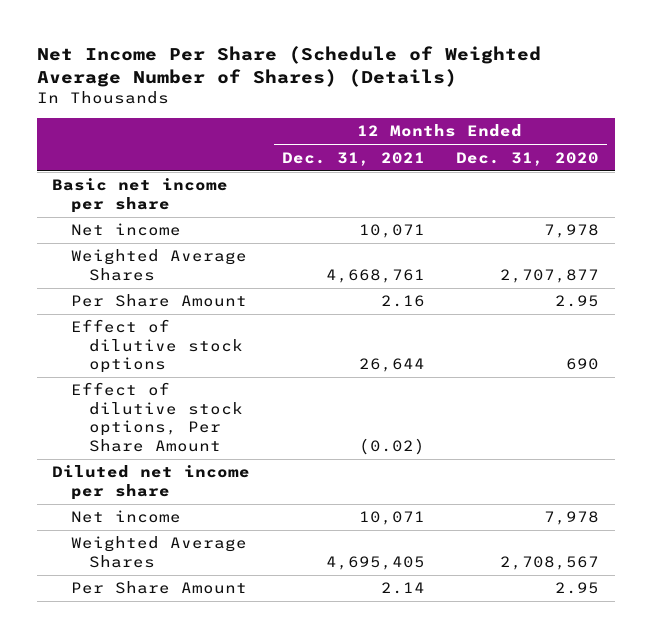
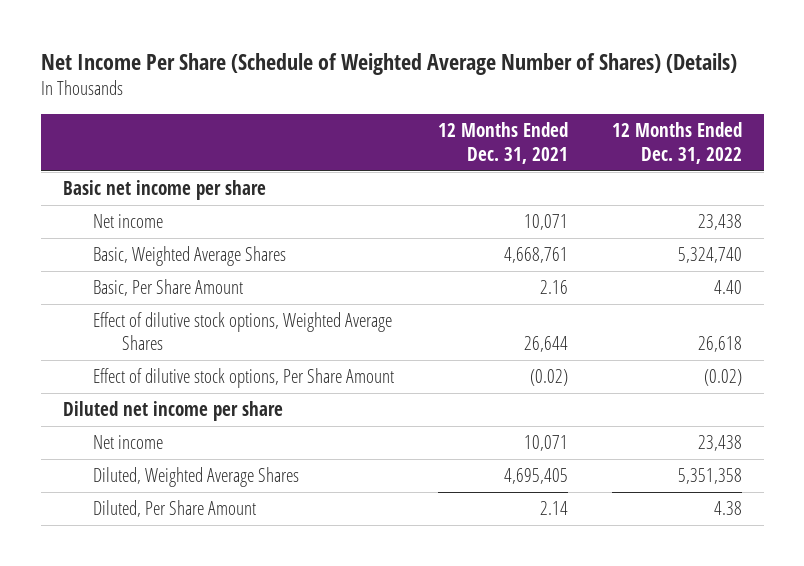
- | 12 Months Ended Dec. 31, 2021 | 12 Months Ended Dec. 31, 2020
+ | 12 Months Ended Dec. 31, 2021 | 12 Months Ended Dec. 31, 2022
- Weighted Average Shares | 4,668,761 | 2,707,877
- Per Share Amount | 2.16 | 2.95
- Effect of dilutive stock options | 26,644 | 690
+ Basic, Weighted Average Shares | 4,668,761 | 5,324,740
+ Basic, Per Share Amount | 2.16 | 4.40
+ Effect of dilutive stock options, Weighted Average Shares | 26,644 | 26,618
- Weighted Average Shares | 4,695,405 | 2,708,567
- Per Share Amount | 2.14 | 2.95
+ Diluted, Weighted Average Shares | 4,695,405 | 5,351,358
+ Diluted, Per Share Amount | 2.14 | 4.38

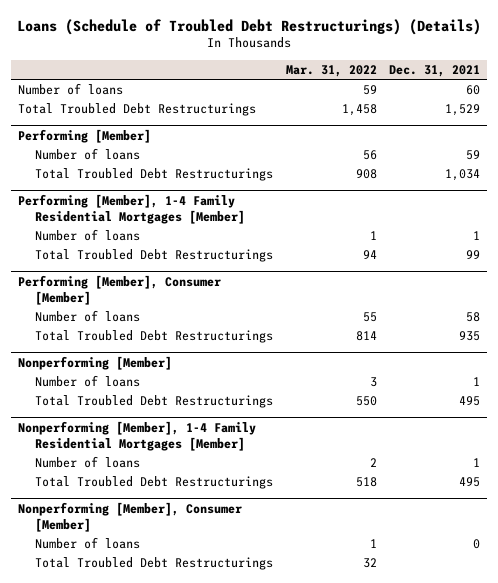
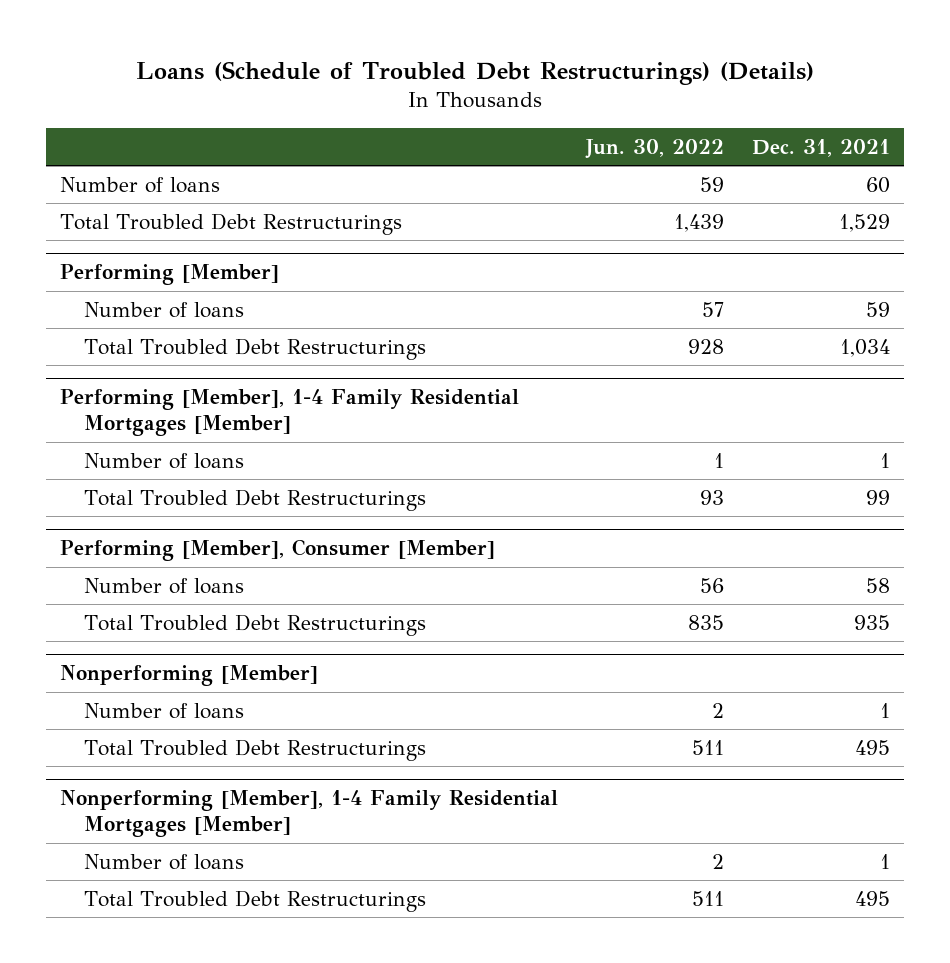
- | Mar. 31, 2022 | Dec. 31, 2021
+ | Jun. 30, 2022 | Dec. 31, 2021
- Nonperforming [Member], Consumer [Member]
- Number of loans | 1 | 0
- Total Troubled Debt Restructurings | 32 |

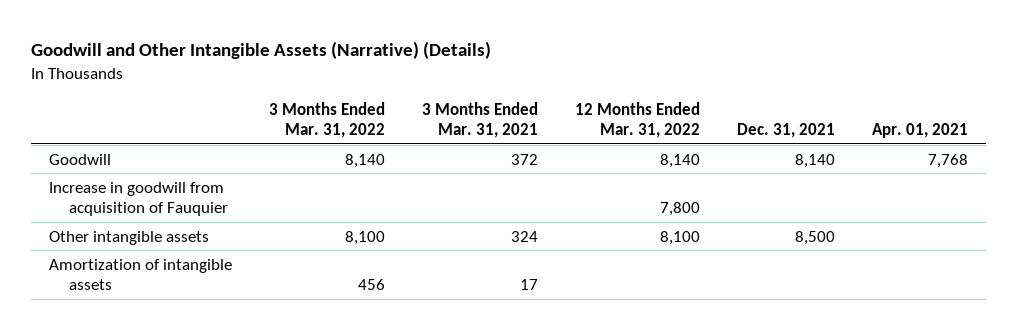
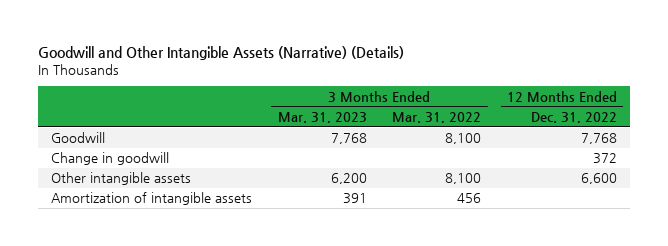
- | 3 Months Ended Mar. 31, 2022 | 3 Months Ended Mar. 31, 2021 | 12 Months Ended Mar. 31, 2022 | Dec. 31, 2021 | Apr. 01, 2021
+ | 3 Months Ended Mar. 31, 2023 | 3 Months Ended Mar. 31, 2022 | 12 Months Ended Dec. 31, 2022
- Goodwill | 8,140 | 372 | 8,140 | 8,140 | 7,768
- Increase in goodwill from acquisition of Fauquier | | | 7,800 | |
+ Goodwill | 7,768 | 8,100 | 7,768
+ Change in goodwill | | | 372

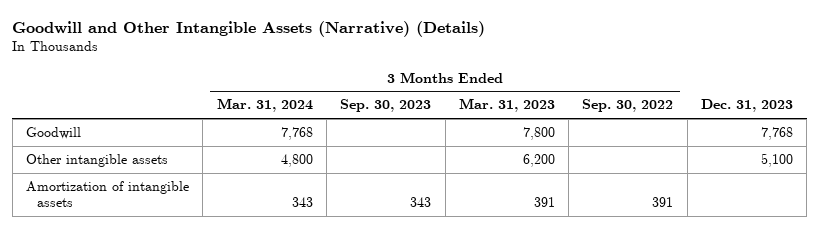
- | 3 Months Ended Mar. 31, 2023 | 3 Months Ended Mar. 31, 2022 | 12 Months Ended Dec. 31, 2022
+ | 3 Months Ended Mar. 31, 2024 | 3 Months Ended Sep. 30, 2023 | 3 Months Ended Mar. 31, 2023 | 3 Months Ended Sep. 30, 2022 | Dec. 31, 2023
- Goodwill | 7,768 | 8,100 | 7,768
- Change in goodwill | | | 372
+ Goodwill | 7,768 | | 7,800 | | 7,768

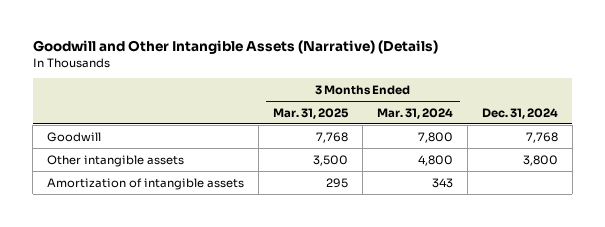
- | 3 Months Ended Mar. 31, 2024 | 3 Months Ended Sep. 30, 2023 | 3 Months Ended Mar. 31, 2023 | 3 Months Ended Sep. 30, 2022 | Dec. 31, 2023
+ | 3 Months Ended Mar. 31, 2025 | 3 Months Ended Mar. 31, 2024 | Dec. 31, 2024
- Goodwill | 7,768 | | 7,800 | | 7,768
+ Goodwill | 7,768 | 7,800 | 7,768

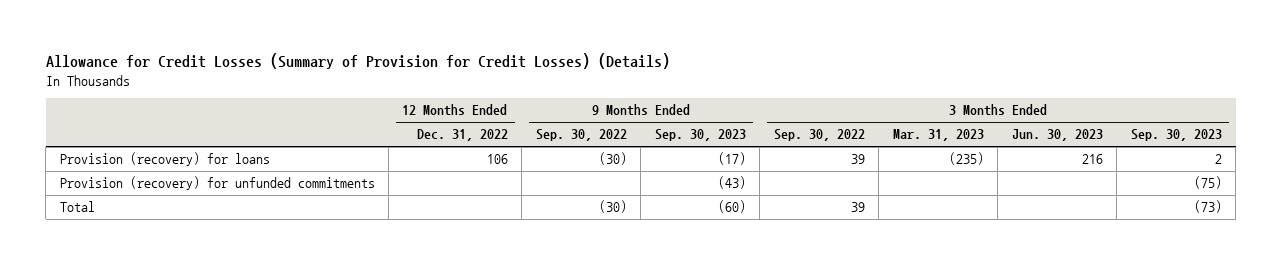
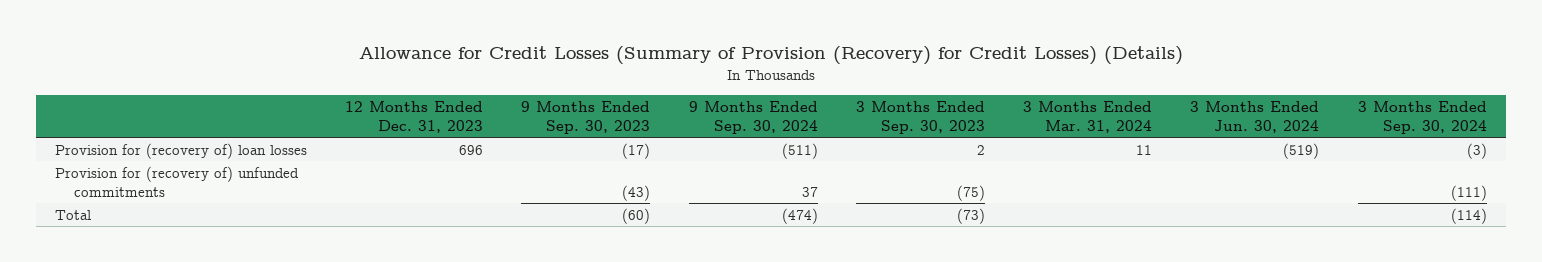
- Allowance for Credit Losses (Summary of Provision for Credit Losses) (Details)
+ Allowance for Credit Losses (Summary of Provision (Recovery) for Credit Losses) (Details)
- | 12 Months Ended Dec. 31, 2022 | 9 Months Ended Sep. 30, 2022 | 9 Months Ended Sep. 30, 2023 | 3 Months Ended Sep. 30, 2022 | 3 Months Ended Mar. 31, 2023 | 3 Months Ended Jun. 30, 2023 | 3 Months Ended Sep. 30, 2023
+ | 12 Months Ended Dec. 31, 2023 | 9 Months Ended Sep. 30, 2023 | 9 Months Ended Sep. 30, 2024 | 3 Months Ended Sep. 30, 2023 | 3 Months Ended Mar. 31, 2024 | 3 Months Ended Jun. 30, 2024 | 3 Months Ended Sep. 30, 2024
- Provision (recovery) for loans | 106 | (30) | (17) | 39 | (235) | 216 | 2
- Provision (recovery) for unfunded commitments | | | (43) | | | | (75)
+ Provision for (recovery of) loan losses | 696 | (17) | (511) | 2 | 11 | (519) | (3)
+ Provision for (recovery of) unfunded commitments | | (43) | 37 | (75) | | | (111)

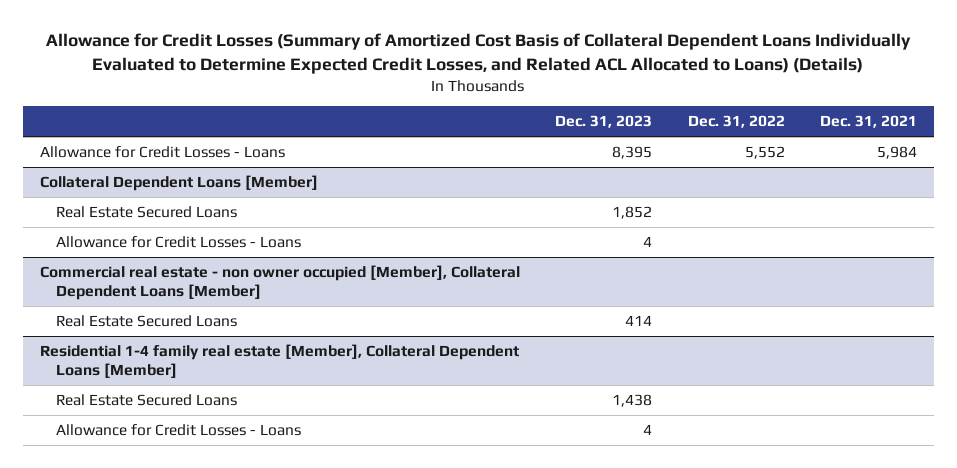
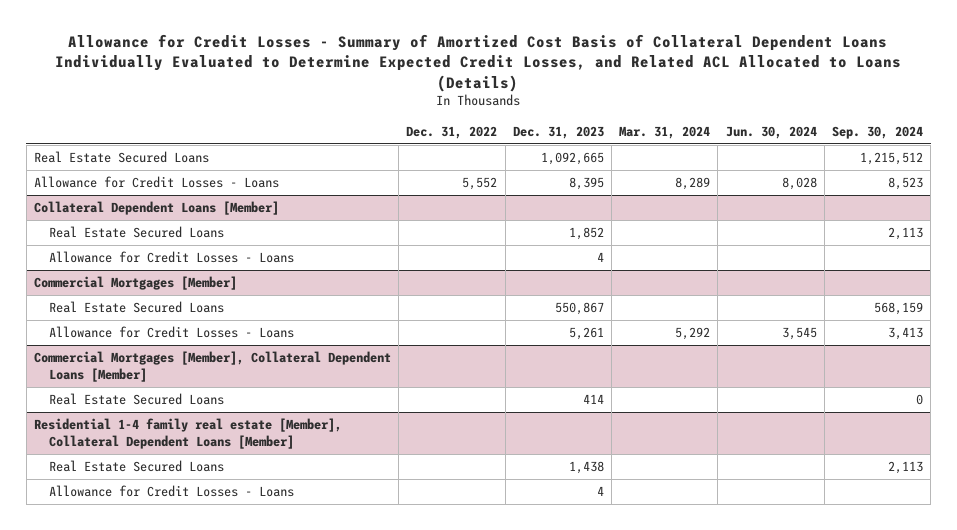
- Allowance for Credit Losses (Summary of Amortized Cost Basis of Collateral Dependent Loans Individually Evaluated to Determine Expected Credit Losses, and Related ACL Allocated to Loans) (Details)
+ Allowance for Credit Losses - Summary of Amortized Cost Basis of Collateral Dependent Loans Individually Evaluated to Determine Expected Credit Losses, and Related ACL Allocated to Loans (Details)
- | Dec. 31, 2023 | Dec. 31, 2022 | Dec. 31, 2021
+ | Dec. 31, 2022 | Dec. 31, 2023 | Mar. 31, 2024 | Jun. 30, 2024 | Sep. 30, 2024
+ Real Estate Secured Loans | | 1,092,665 | | | 1,215,512
- Commercial real estate - non owner occupied [Member], Collateral Dependent Loans [Member]
+ Commercial Mortgages [Member]
+ Real Estate Secured Loans | | 550,867 | | | 568,159
+ Allowance for Credit Losses - Loans | | 5,261 | 5,292 | 3,545 | 3,413
+ Commercial Mortgages [Member], Collateral Dependent Loans [Member]

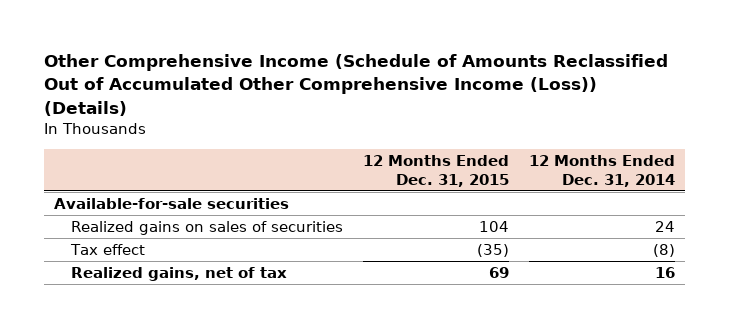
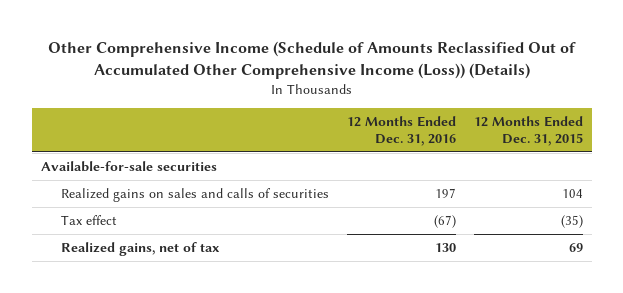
- | 12 Months Ended Dec. 31, 2015 | 12 Months Ended Dec. 31, 2014
+ | 12 Months Ended Dec. 31, 2016 | 12 Months Ended Dec. 31, 2015
- Realized gains on sales of securities | 104 | 24
+ Realized gains on sales and calls of securities | 197 | 104

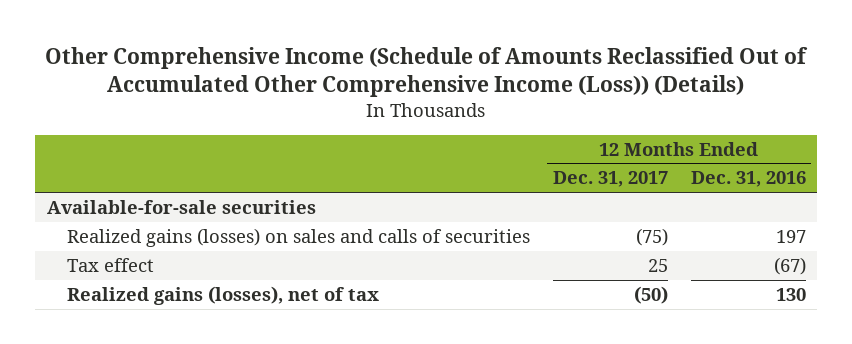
- | 12 Months Ended Dec. 31, 2016 | 12 Months Ended Dec. 31, 2015
+ | 12 Months Ended Dec. 31, 2017 | 12 Months Ended Dec. 31, 2016
- Realized gains on sales and calls of securities | 197 | 104
+ Realized gains (losses) on sales and calls of securities | (75) | 197
- Realized gains, net of tax | 130 | 69
+ Realized gains (losses), net of tax | (50) | 130

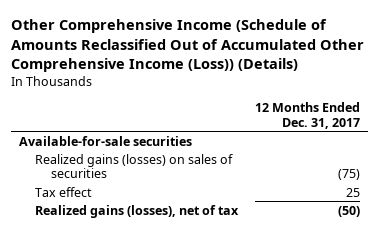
- | 12 Months Ended Dec. 31, 2017 | 12 Months Ended Dec. 31, 2016
+ | 12 Months Ended Dec. 31, 2017
- Realized gains (losses) on sales and calls of securities | (75) | 197
+ Realized gains (losses) on sales of securities | (75)

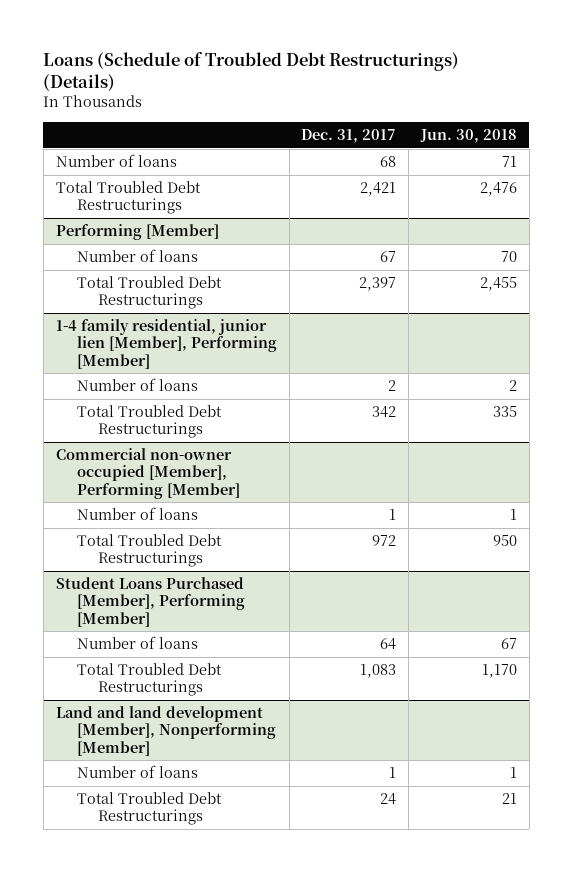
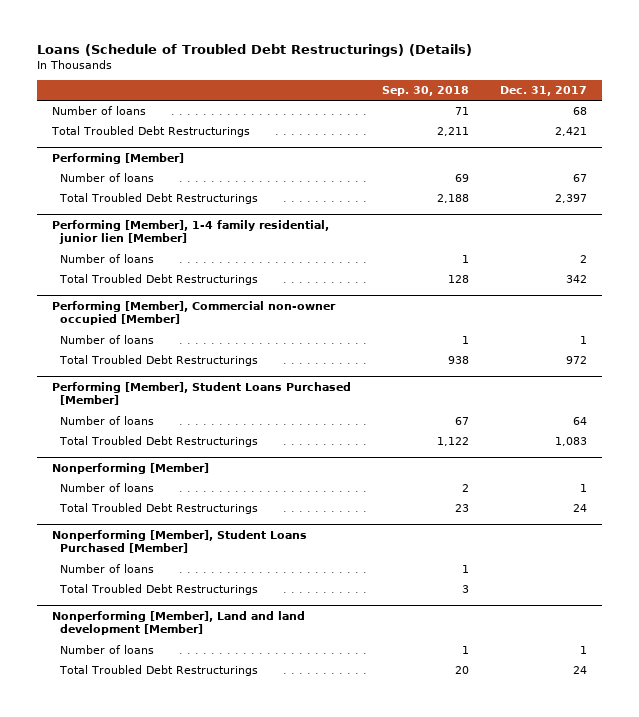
- | Dec. 31, 2017 | Jun. 30, 2018
+ | Sep. 30, 2018 | Dec. 31, 2017
- 1-4 family residential, junior lien [Member], Performing [Member]
+ Performing [Member], 1-4 family residential, junior lien [Member]
- Commercial non-owner occupied [Member], Performing [Member]
+ Performing [Member], Commercial non-owner occupied [Member]
- Student Loans Purchased [Member], Performing [Member]
+ Performing [Member], Student Loans Purchased [Member]
- Land and land development [Member], Nonperforming [Member]
+ Nonperforming [Member]
+ Nonperforming [Member], Student Loans Purchased [Member]
+ Number of loans | 1 |
+ Total Troubled Debt Restructurings | 3 |
+ Nonperforming [Member], Land and land development [Member]
+ Number of loans | 1 | 1
+ Total Troubled Debt Restructurings | 20 | 24

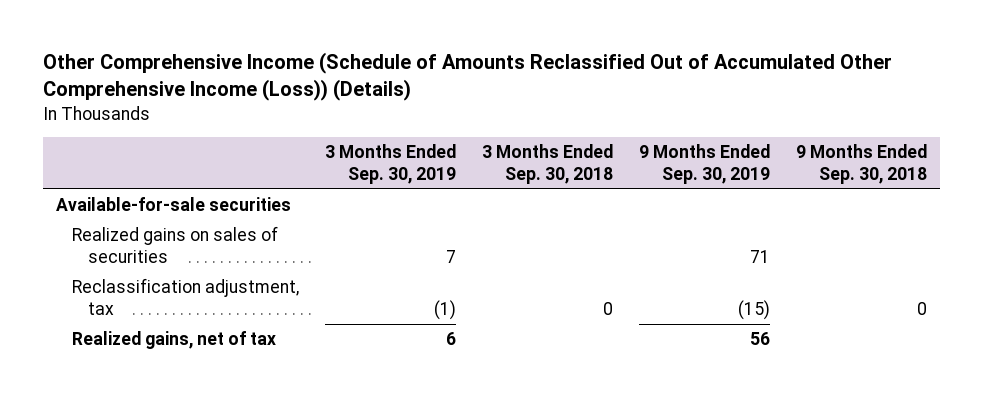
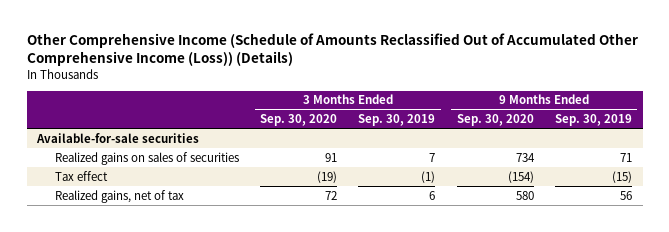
- | 3 Months Ended Sep. 30, 2019 | 3 Months Ended Sep. 30, 2018 | 9 Months Ended Sep. 30, 2019 | 9 Months Ended Sep. 30, 2018
+ | 3 Months Ended Sep. 30, 2020 | 3 Months Ended Sep. 30, 2019 | 9 Months Ended Sep. 30, 2020 | 9 Months Ended Sep. 30, 2019
- Reclassification adjustment, tax | (1) | 0 | (15) | 0
+ Tax effect | (19) | (1) | (154) | (15)

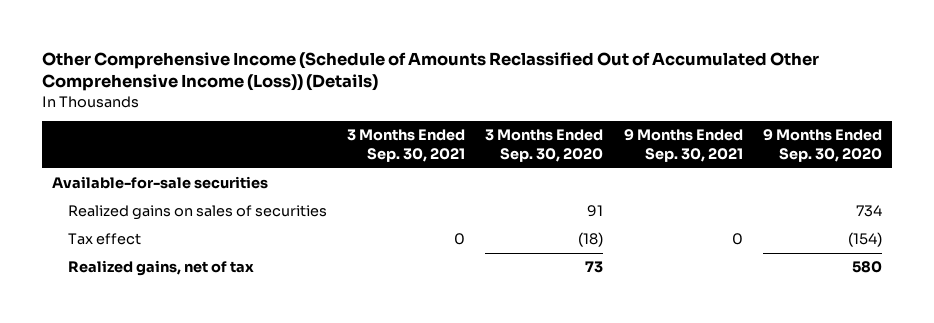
- | 3 Months Ended Sep. 30, 2020 | 3 Months Ended Sep. 30, 2019 | 9 Months Ended Sep. 30, 2020 | 9 Months Ended Sep. 30, 2019
+ | 3 Months Ended Sep. 30, 2021 | 3 Months Ended Sep. 30, 2020 | 9 Months Ended Sep. 30, 2021 | 9 Months Ended Sep. 30, 2020
- Tax effect | (19) | (1) | (154) | (15)
- Realized gains, net of tax | 72 | 6 | 580 | 56
+ Tax effect | 0 | (18) | 0 | (154)
+ Realized gains, net of tax | | 73 | | 580

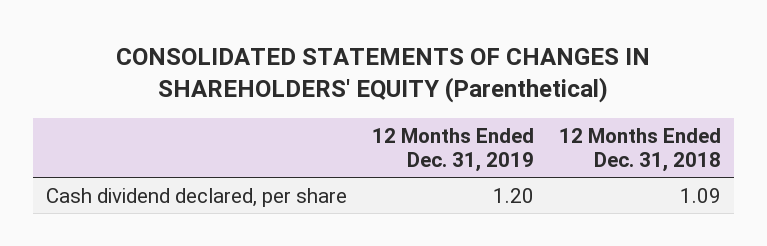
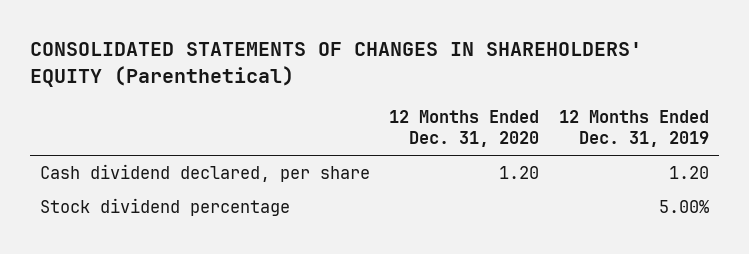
- | 12 Months Ended Dec. 31, 2019 | 12 Months Ended Dec. 31, 2018
+ | 12 Months Ended Dec. 31, 2020 | 12 Months Ended Dec. 31, 2019
+ Stock dividend percentage | | 5.00%

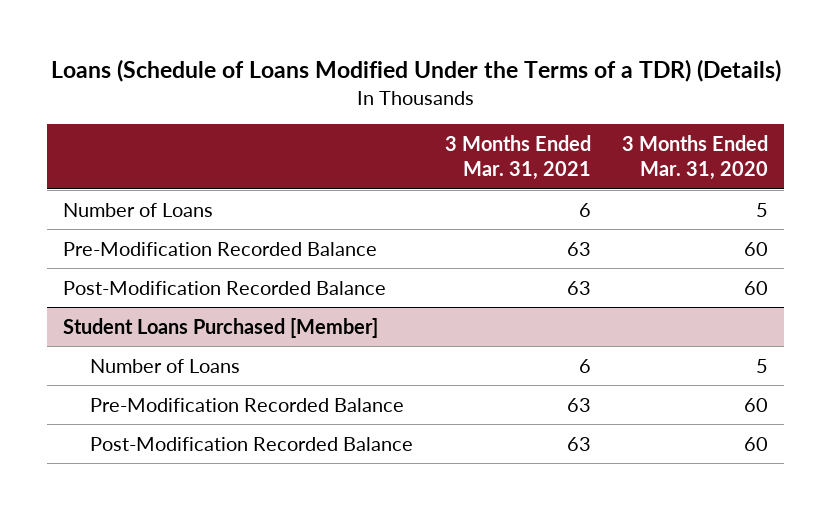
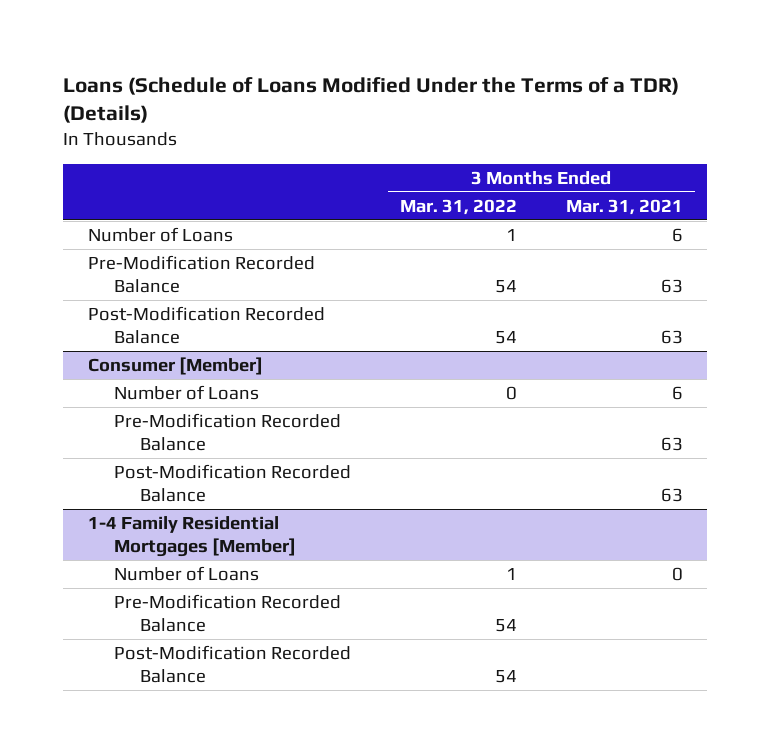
- | 3 Months Ended Mar. 31, 2021 | 3 Months Ended Mar. 31, 2020
+ | 3 Months Ended Mar. 31, 2022 | 3 Months Ended Mar. 31, 2021
- Student Loans Purchased [Member]
+ Consumer [Member]
+ 1-4 Family Residential Mortgages [Member]
+ Number of Loans | 1 | 0
+ Pre-Modification Recorded Balance | 54 |
+ Post-Modification Recorded Balance | 54 |

